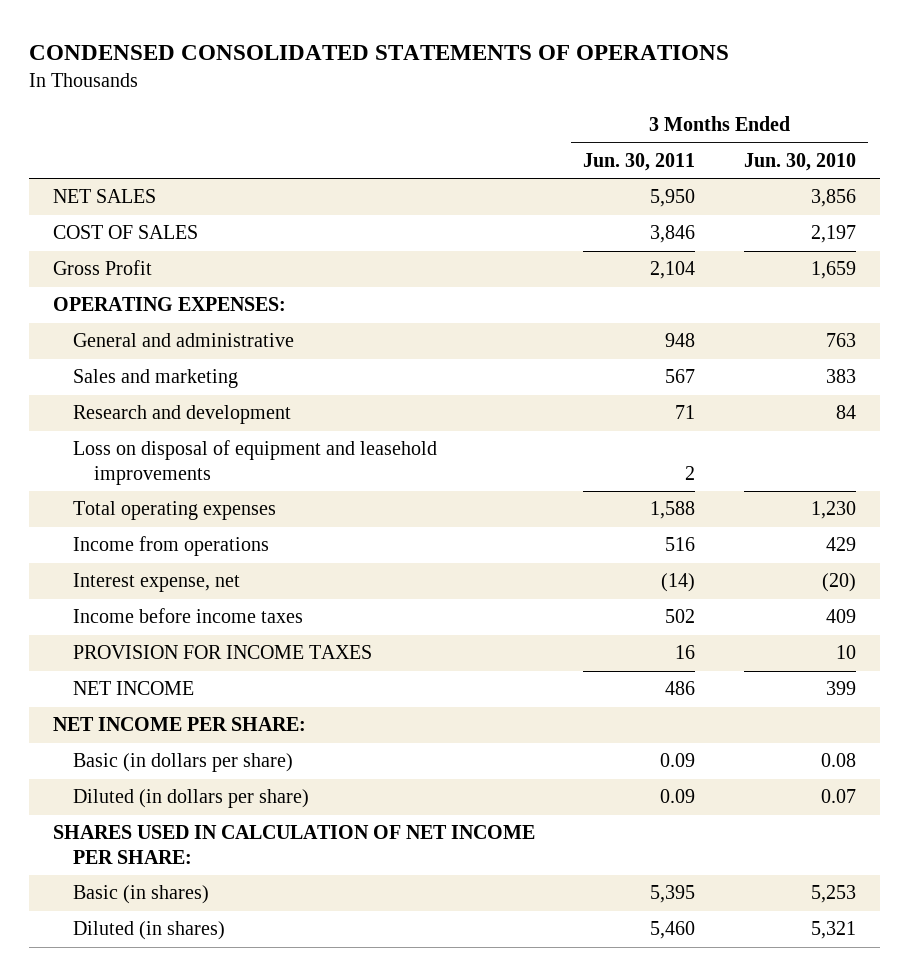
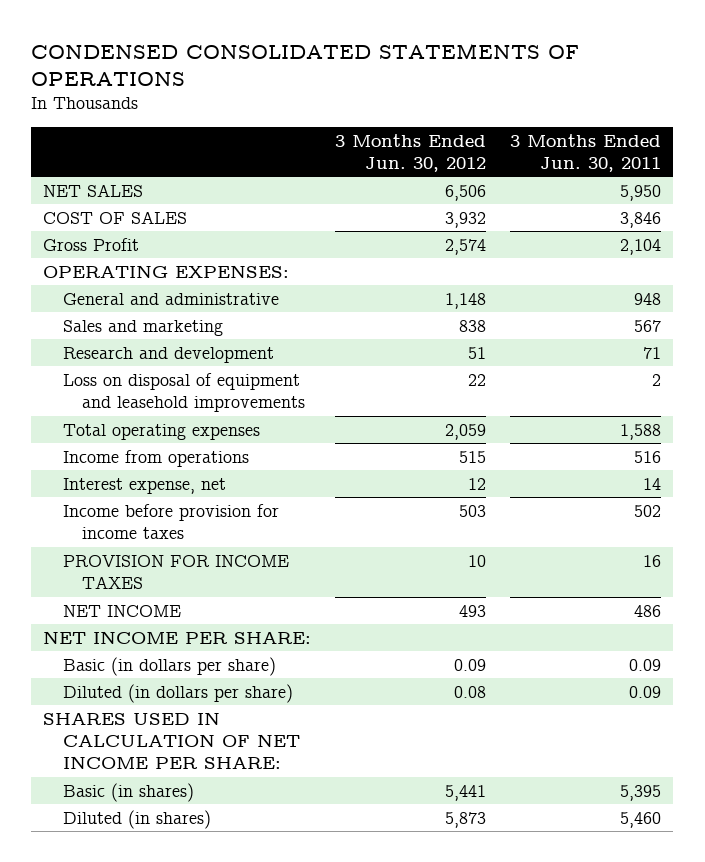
- | 3 Months Ended Jun. 30, 2011 | 3 Months Ended Jun. 30, 2010
+ | 3 Months Ended Jun. 30, 2012 | 3 Months Ended Jun. 30, 2011
- Interest expense, net | (14) | (20)
- Income before income taxes | 502 | 409
+ Interest expense, net | 12 | 14
+ Income before provision for income taxes | 503 | 502

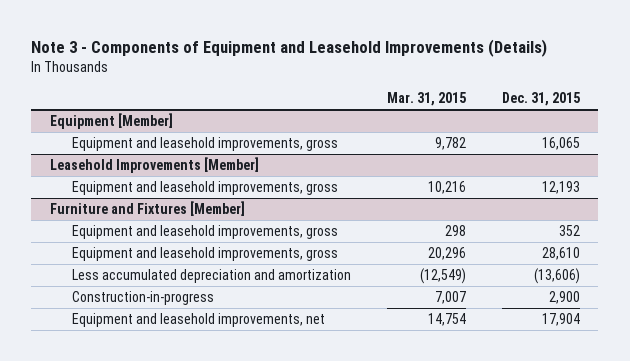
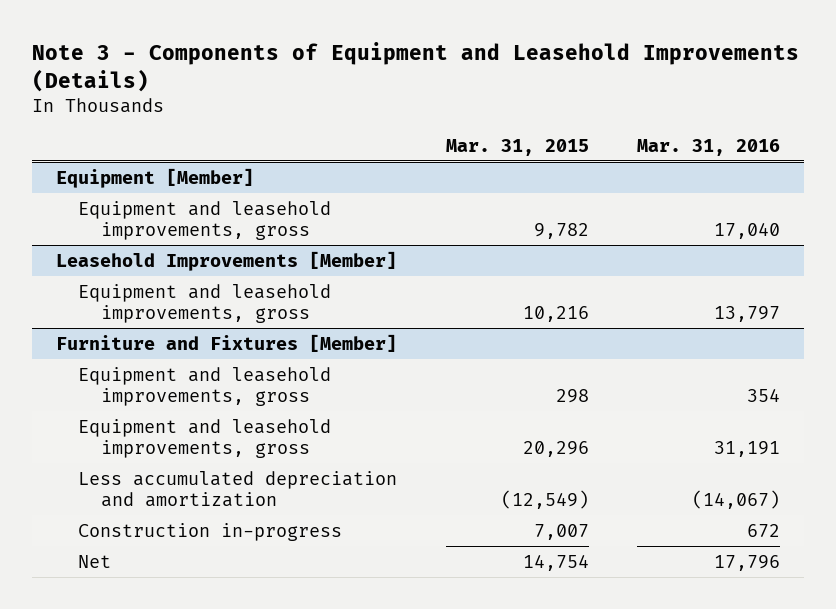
- | Mar. 31, 2015 | Dec. 31, 2015
+ | Mar. 31, 2015 | Mar. 31, 2016
@ Furniture and Fixtures [Member]
- Construction-in-progress | 7,007 | 2,900
- Equipment and leasehold improvements, net | 14,754 | 17,904
+ Construction in-progress | 7,007 | 672
+ Net | 14,754 | 17,796

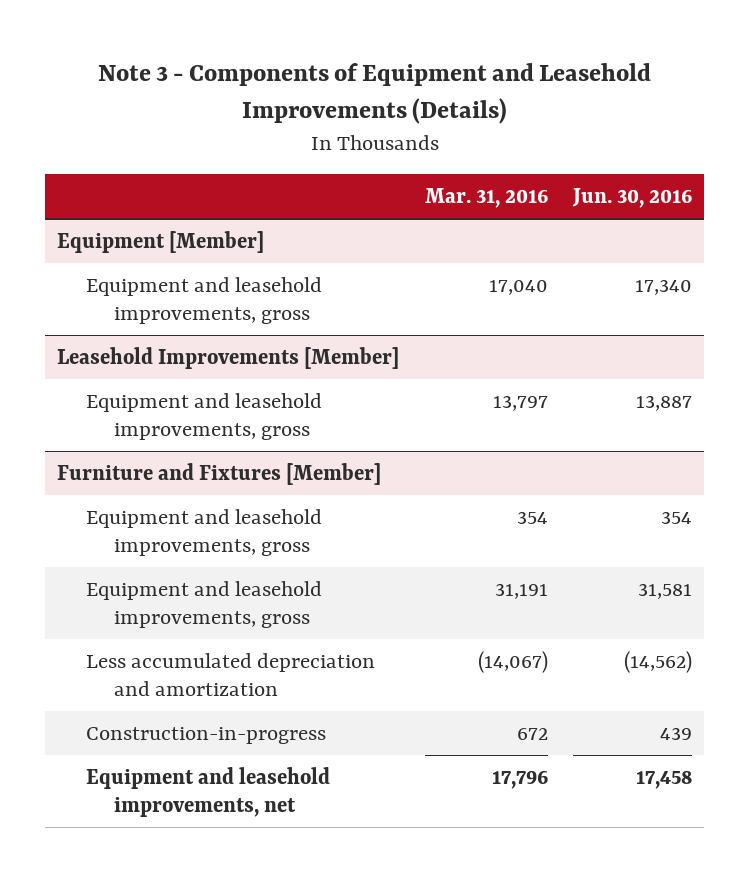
- | Mar. 31, 2015 | Mar. 31, 2016
+ | Mar. 31, 2016 | Jun. 30, 2016
@ Furniture and Fixtures [Member]
- Construction in-progress | 7,007 | 672
- Net | 14,754 | 17,796
+ Construction-in-progress | 672 | 439
+ Equipment and leasehold improvements, net | 17,796 | 17,458

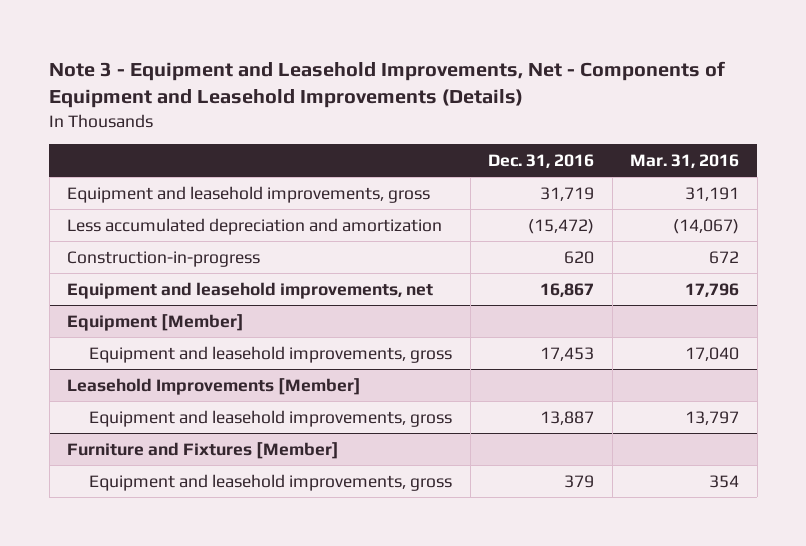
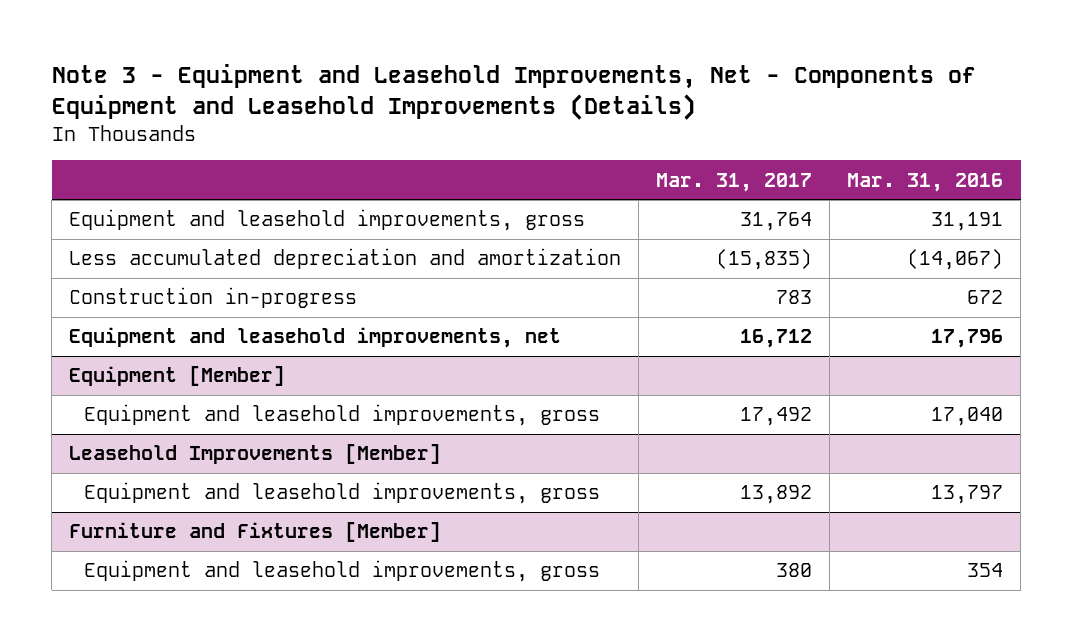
- | Dec. 31, 2016 | Mar. 31, 2016
+ | Mar. 31, 2017 | Mar. 31, 2016
- Construction-in-progress | 620 | 672
+ Construction in-progress | 783 | 672

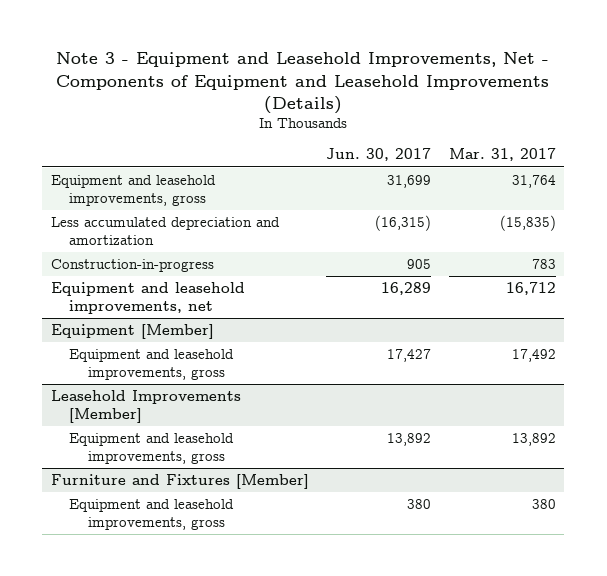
- | Mar. 31, 2017 | Mar. 31, 2016
+ | Jun. 30, 2017 | Mar. 31, 2017
- Construction in-progress | 783 | 672
+ Construction-in-progress | 905 | 783

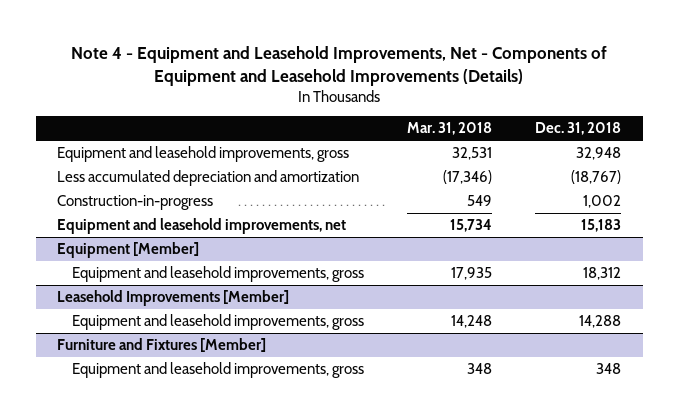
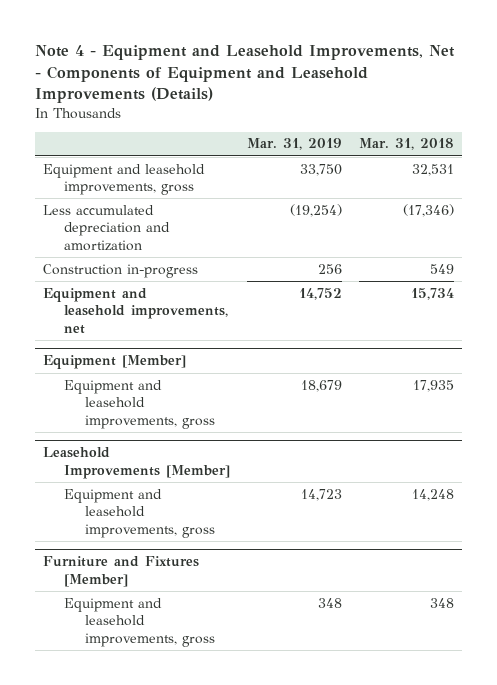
- | Mar. 31, 2018 | Dec. 31, 2018
+ | Mar. 31, 2019 | Mar. 31, 2018
- Construction-in-progress | 549 | 1,002
+ Construction in-progress | 256 | 549

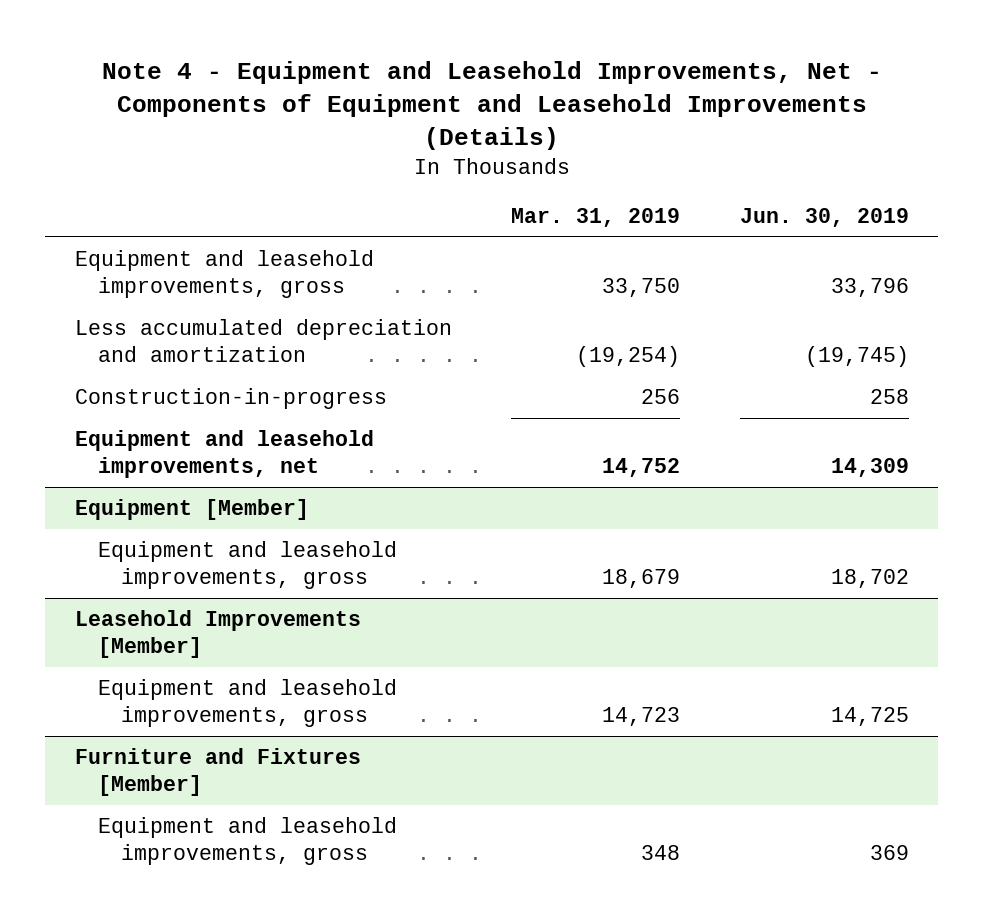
- | Mar. 31, 2019 | Mar. 31, 2018
+ | Mar. 31, 2019 | Jun. 30, 2019
- Construction in-progress | 256 | 549
+ Construction-in-progress | 256 | 258

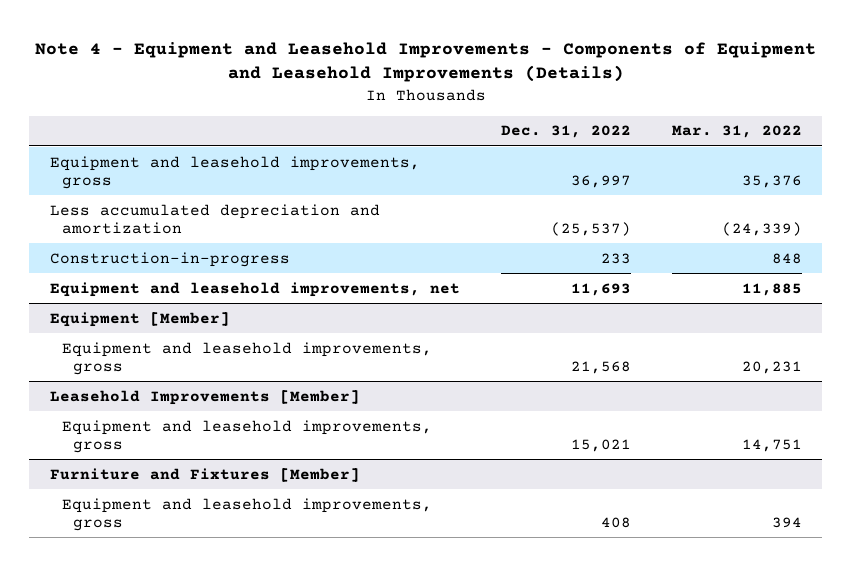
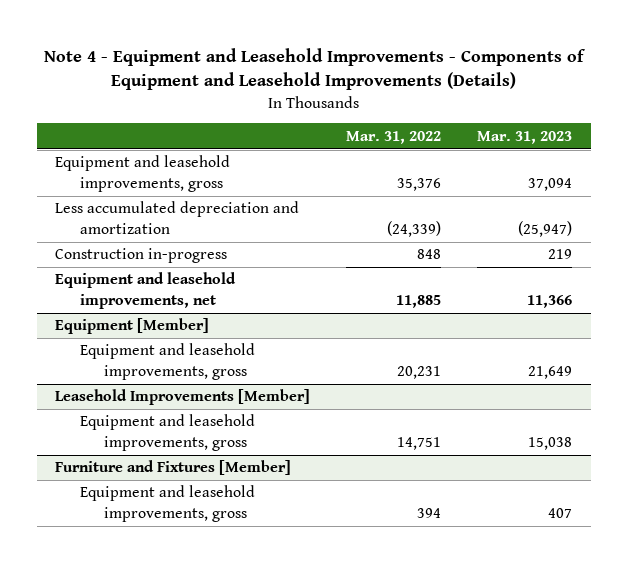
- | Dec. 31, 2022 | Mar. 31, 2022
+ | Mar. 31, 2022 | Mar. 31, 2023
- Construction-in-progress | 233 | 848
+ Construction in-progress | 848 | 219

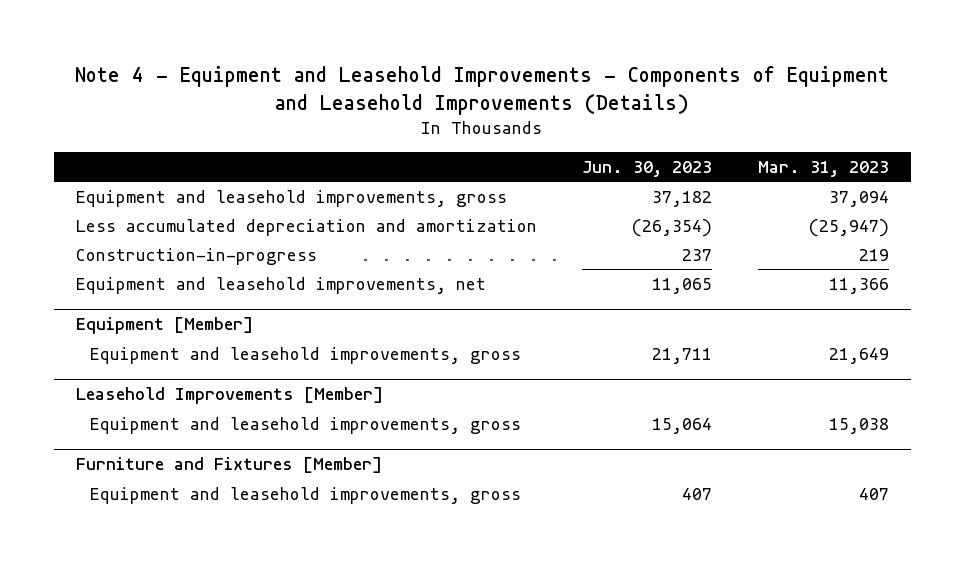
- | Mar. 31, 2022 | Mar. 31, 2023
+ | Jun. 30, 2023 | Mar. 31, 2023
- Construction in-progress | 848 | 219
+ Construction-in-progress | 237 | 219

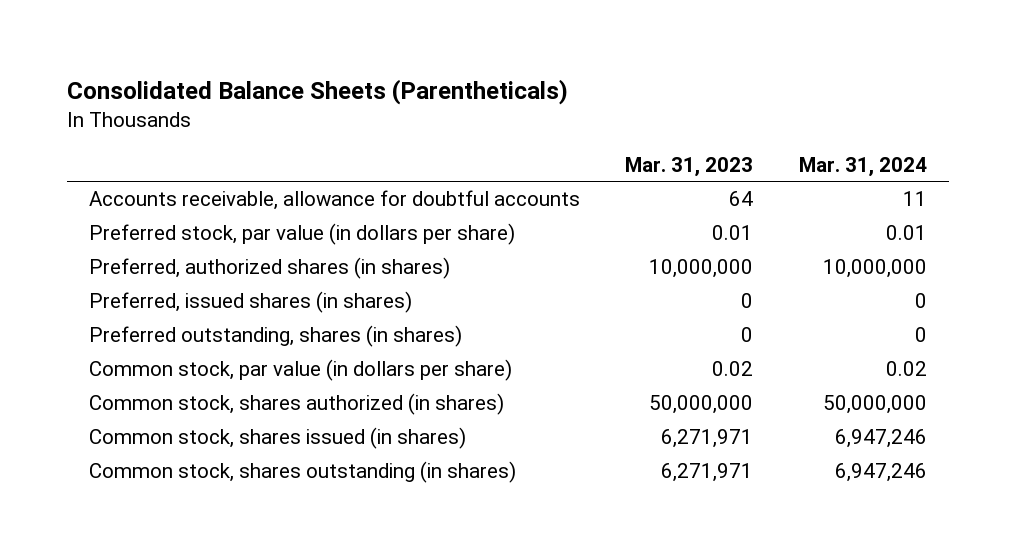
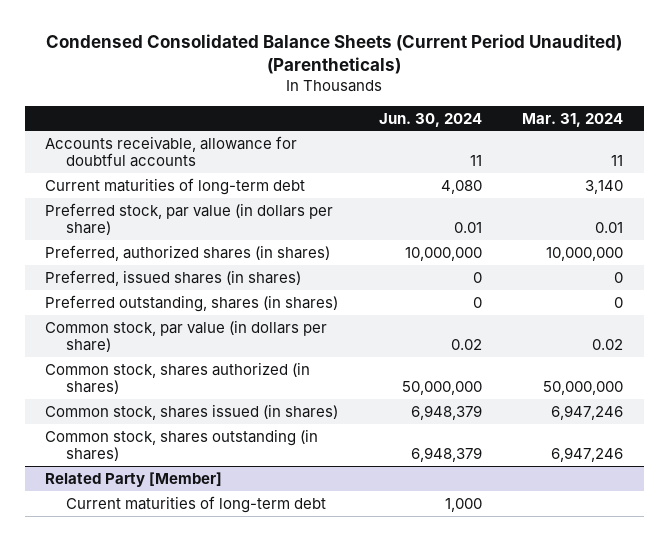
- Consolidated Balance Sheets (Parentheticals)
+ Condensed Consolidated Balance Sheets (Current Period Unaudited) (Parentheticals)
- | Mar. 31, 2023 | Mar. 31, 2024
+ | Jun. 30, 2024 | Mar. 31, 2024
+ Current maturities of long-term debt | 4,080 | 3,140
+ Related Party [Member]
+ Current maturities of long-term debt | 1,000 |

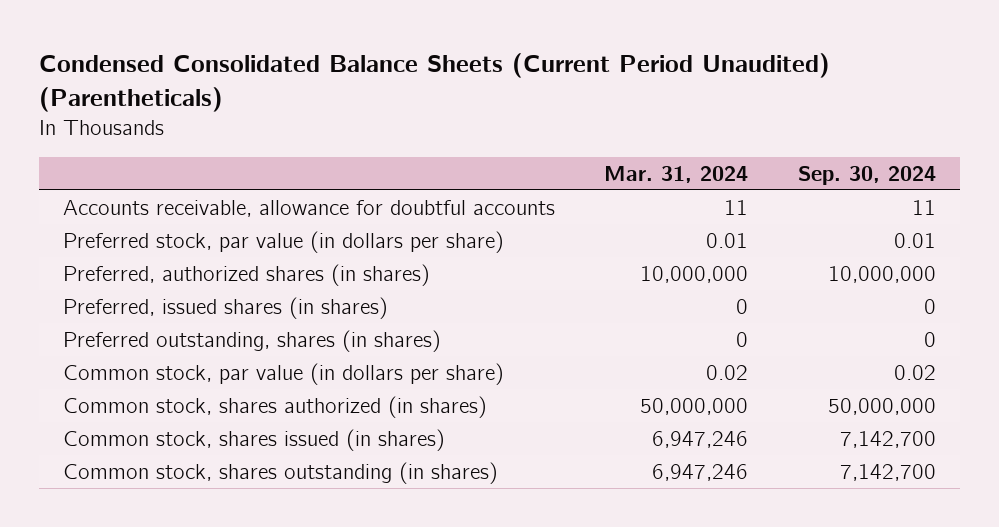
- | Jun. 30, 2024 | Mar. 31, 2024
+ | Mar. 31, 2024 | Sep. 30, 2024
- Current maturities of long-term debt | 4,080 | 3,140
- Related Party [Member]
- Current maturities of long-term debt | 1,000 |

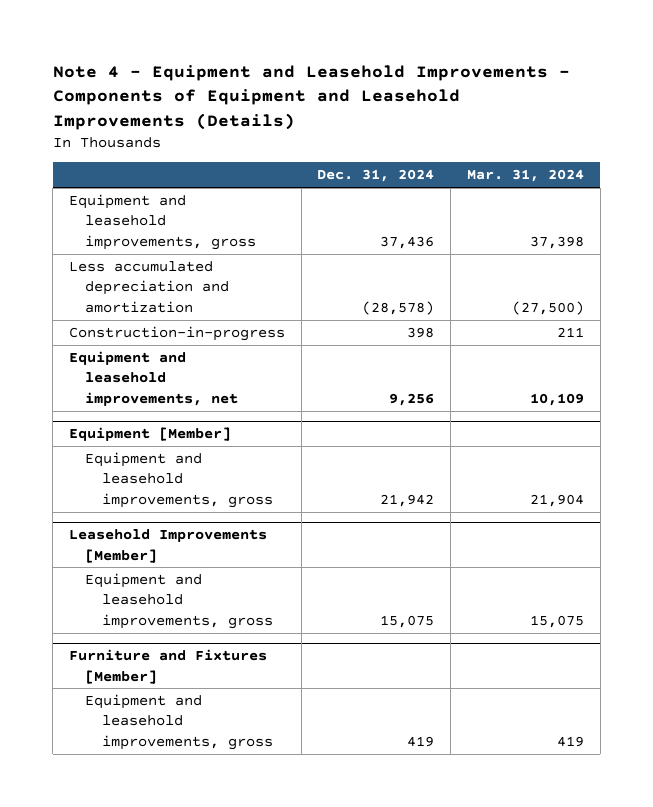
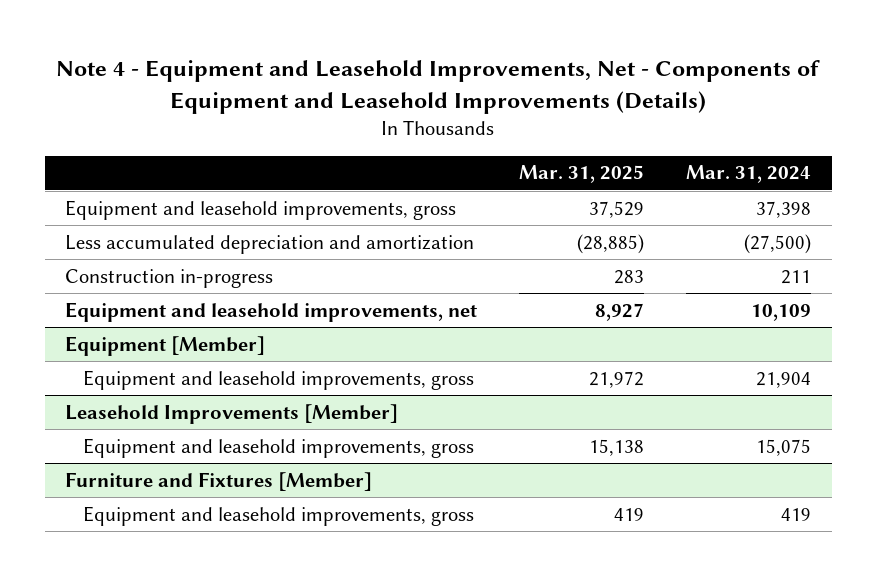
- Note 4 - Equipment and Leasehold Improvements - Components of Equipment and Leasehold Improvements (Details)
+ Note 4 - Equipment and Leasehold Improvements, Net - Components of Equipment and Leasehold Improvements (Details)
- | Dec. 31, 2024 | Mar. 31, 2024
+ | Mar. 31, 2025 | Mar. 31, 2024
- Construction-in-progress | 398 | 211
+ Construction in-progress | 283 | 211

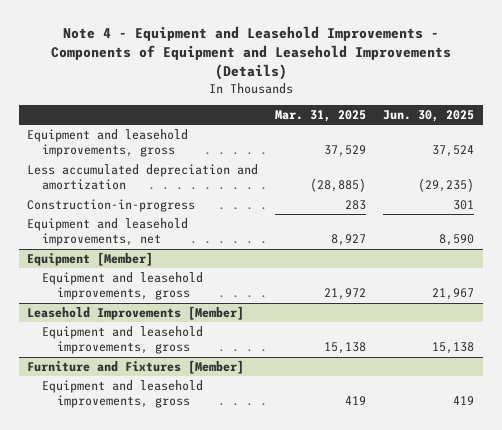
- Note 4 - Equipment and Leasehold Improvements, Net - Components of Equipment and Leasehold Improvements (Details)
+ Note 4 - Equipment and Leasehold Improvements - Components of Equipment and Leasehold Improvements (Details)
- | Mar. 31, 2025 | Mar. 31, 2024
+ | Mar. 31, 2025 | Jun. 30, 2025
- Construction in-progress | 283 | 211
+ Construction-in-progress | 283 | 301

